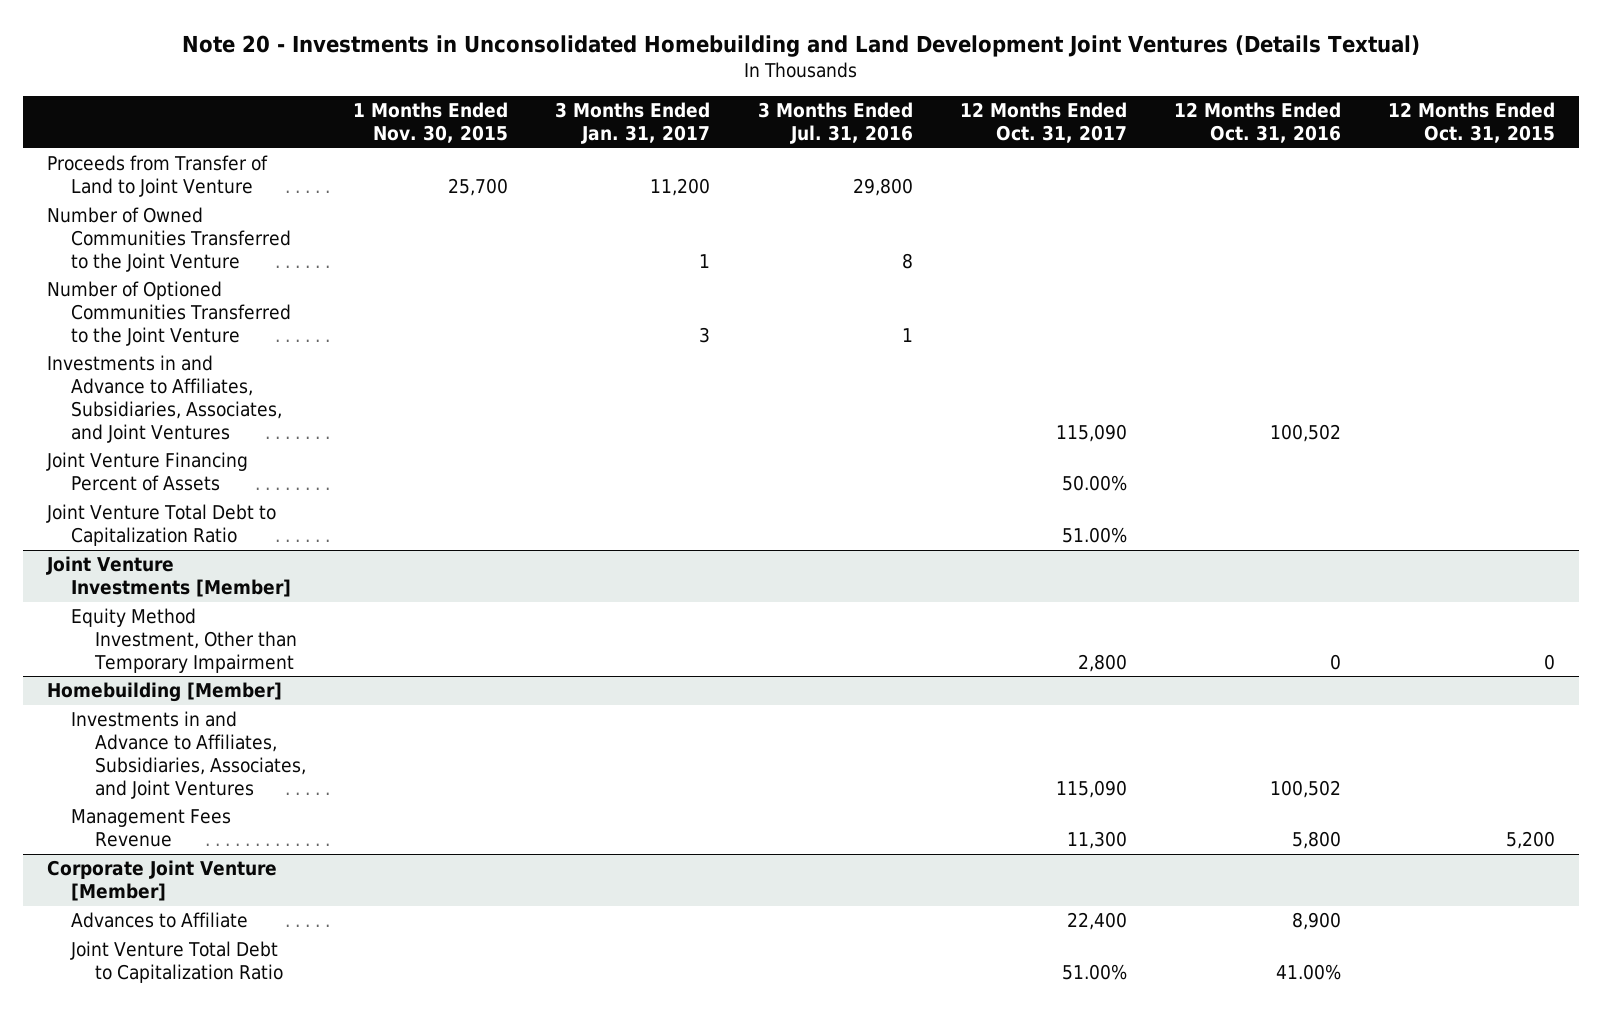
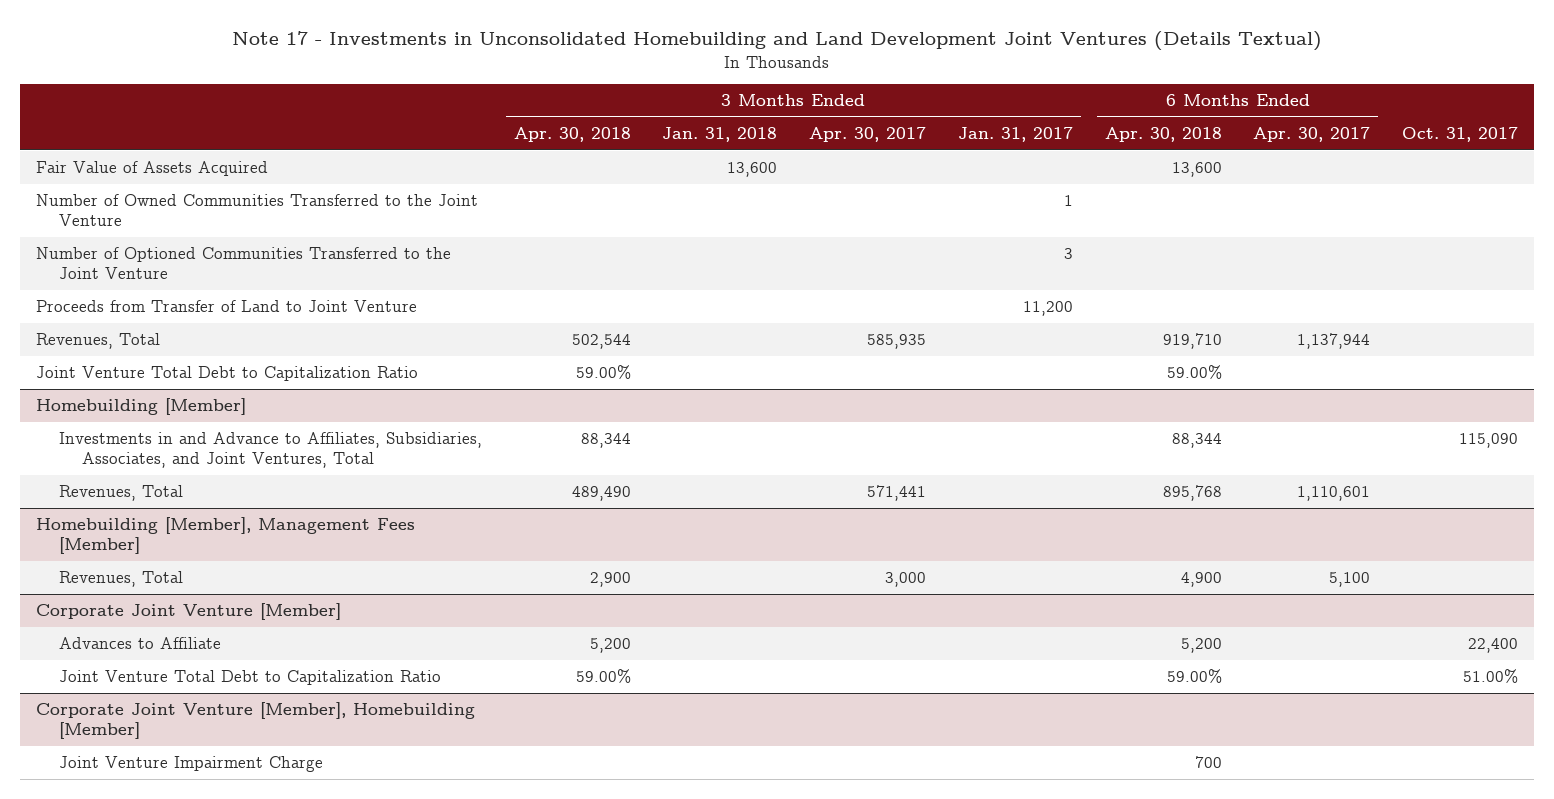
- Note 20 - Investments in Unconsolidated Homebuilding and Land Development Joint Ventures (Details Textual)
+ Note 17 - Investments in Unconsolidated Homebuilding and Land Development Joint Ventures (Details Textual)
- | 1 Months Ended Nov. 30, 2015 | 3 Months Ended Jan. 31, 2017 | 3 Months Ended Jul. 31, 2016 | 12 Months Ended Oct. 31, 2017 | 12 Months Ended Oct. 31, 2016 | 12 Months Ended Oct. 31, 2015
+ | 3 Months Ended Apr. 30, 2018 | 3 Months Ended Jan. 31, 2018 | 3 Months Ended Apr. 30, 2017 | 3 Months Ended Jan. 31, 2017 | 6 Months Ended Apr. 30, 2018 | 6 Months Ended Apr. 30, 2017 | Oct. 31, 2017
+ Fair Value of Assets Acquired | | 13,600 | | | 13,600 | |
- Investments in and Advance to Affiliates, Subsidiaries, Associates, and Joint Ventures | | | | 115,090 | 100,502 |
- Joint Venture Financing Percent of Assets | | | | 50.00% | |
moved down: Proceeds from Transfer of Land to Joint Venture | | | | 11,200 | | |
+ Revenues, Total | 502,544 | | 585,935 | | 919,710 | 1,137,944 |
- Joint Venture Investments [Member]
- Equity Method Investment, Other than Temporary Impairment | | | | 2,800 | 0 | 0
@ Homebuilding [Member]
- Investments in and Advance to Affiliates, Subsidiaries, Associates, and Joint Ventures | | | | 115,090 | 100,502 |
- Management Fees Revenue | | | | 11,300 | 5,800 | 5,200
+ Investments in and Advance to Affiliates, Subsidiaries, Associates, and Joint Ventures, Total | 88,344 | | | | 88,344 | | 115,090
+ Revenues, Total | 489,490 | | 571,441 | | 895,768 | 1,110,601 |
+ Homebuilding [Member], Management Fees [Member]
+ Revenues, Total | 2,900 | | 3,000 | | 4,900 | 5,100 |
+ Corporate Joint Venture [Member], Homebuilding [Member]
+ Joint Venture Impairment Charge | | | | | 700 | |

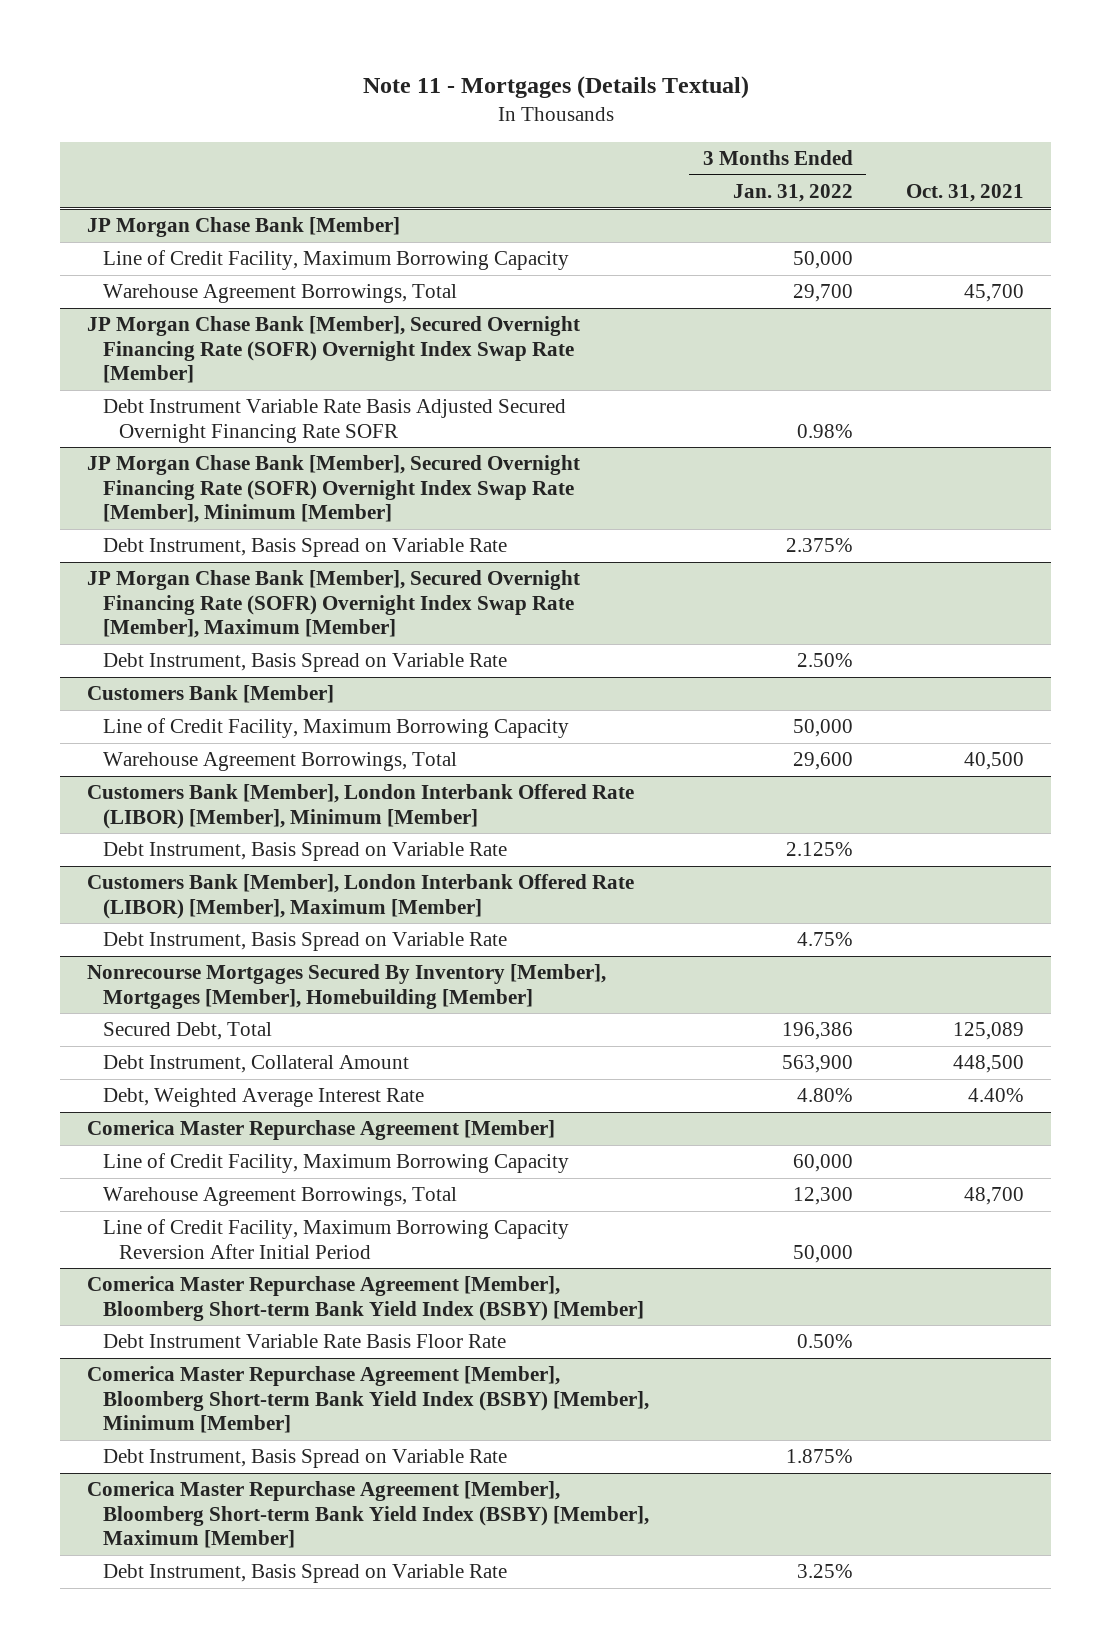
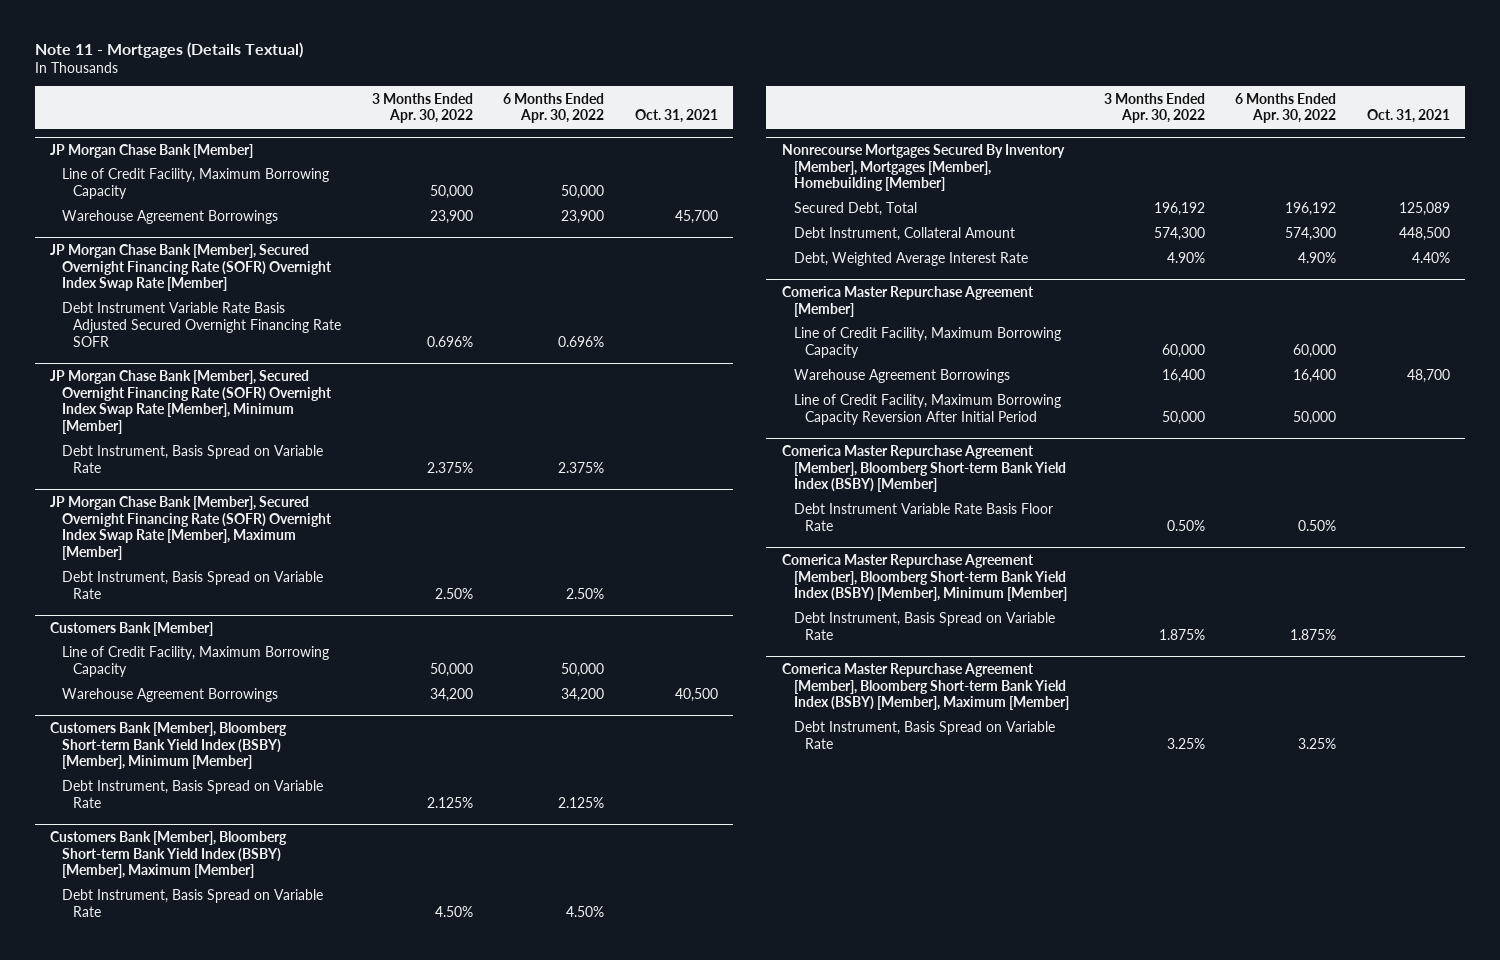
- | 3 Months Ended Jan. 31, 2022 | Oct. 31, 2021
+ | 3 Months Ended Apr. 30, 2022 | 6 Months Ended Apr. 30, 2022 | Oct. 31, 2021
@ JP Morgan Chase Bank [Member]
- Warehouse Agreement Borrowings, Total | 29,700 | 45,700
+ Warehouse Agreement Borrowings | 23,900 | 23,900 | 45,700
@ Customers Bank [Member]
- Warehouse Agreement Borrowings, Total | 29,600 | 40,500
- Customers Bank [Member], London Interbank Offered Rate (LIBOR) [Member], Minimum [Member]
- Debt Instrument, Basis Spread on Variable Rate | 2.125% |
- Customers Bank [Member], London Interbank Offered Rate (LIBOR) [Member], Maximum [Member]
- Debt Instrument, Basis Spread on Variable Rate | 4.75% |
@ Customers Bank [Member]
+ Warehouse Agreement Borrowings | 34,200 | 34,200 | 40,500
+ Customers Bank [Member], Bloomberg Short-term Bank Yield Index (BSBY) [Member], Minimum [Member]
+ Debt Instrument, Basis Spread on Variable Rate | 2.125% | 2.125% |
+ Customers Bank [Member], Bloomberg Short-term Bank Yield Index (BSBY) [Member], Maximum [Member]
+ Debt Instrument, Basis Spread on Variable Rate | 4.50% | 4.50% |
@ Comerica Master Repurchase Agreement [Member]
- Warehouse Agreement Borrowings, Total | 12,300 | 48,700
+ Warehouse Agreement Borrowings | 16,400 | 16,400 | 48,700

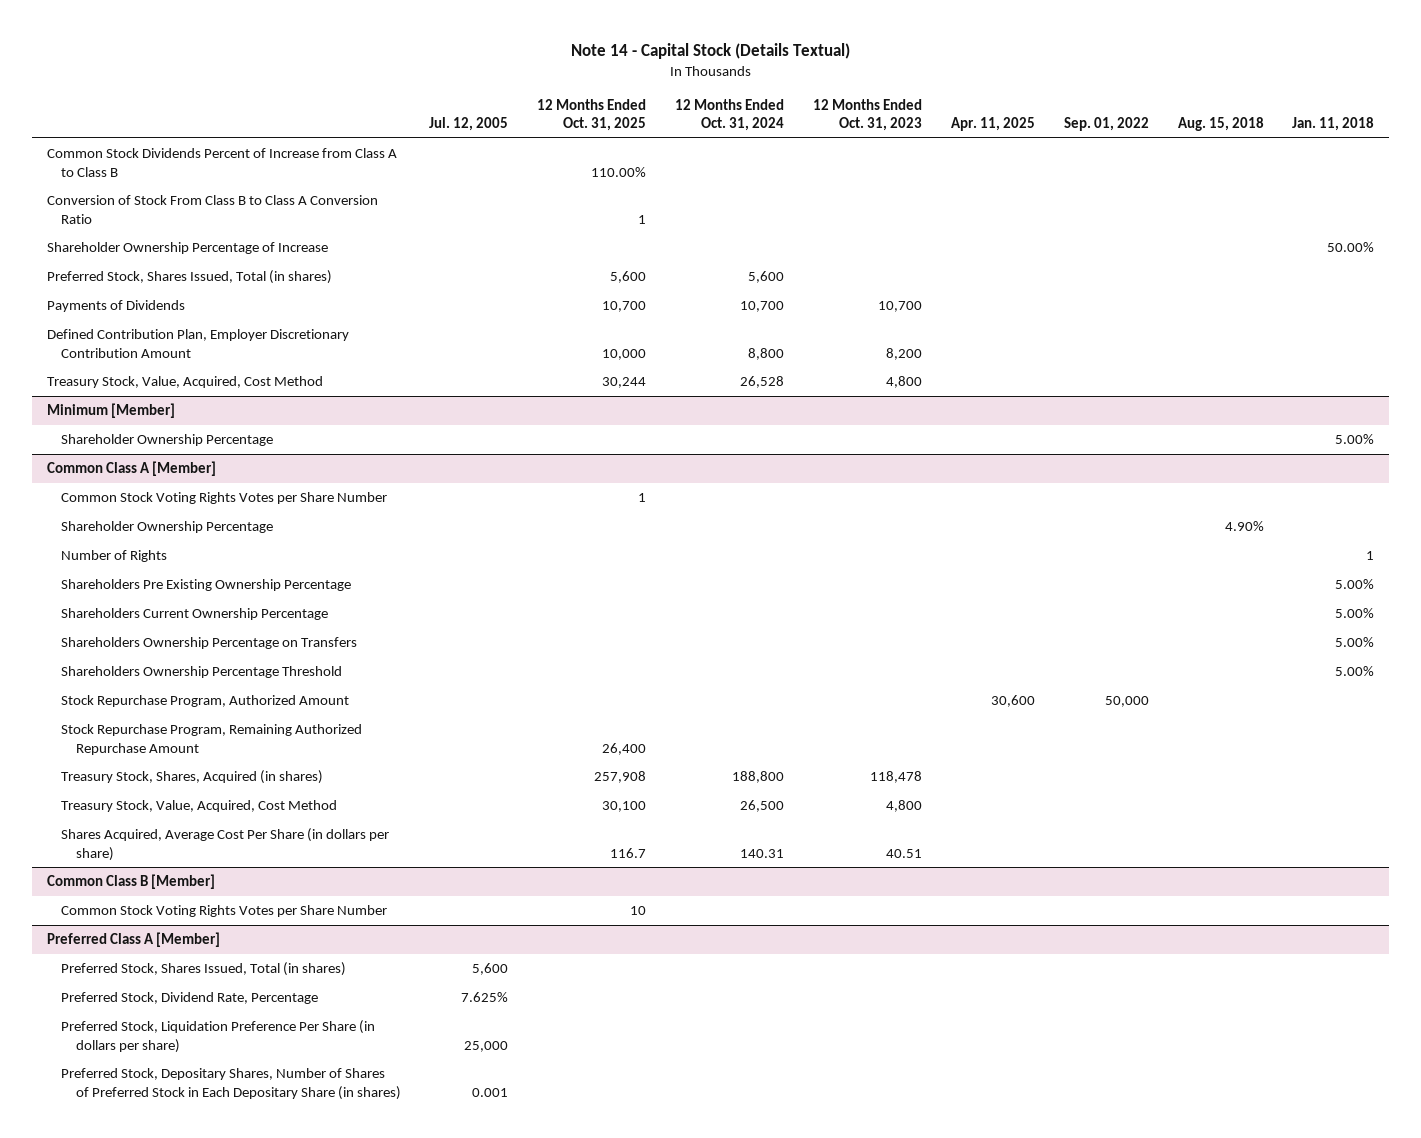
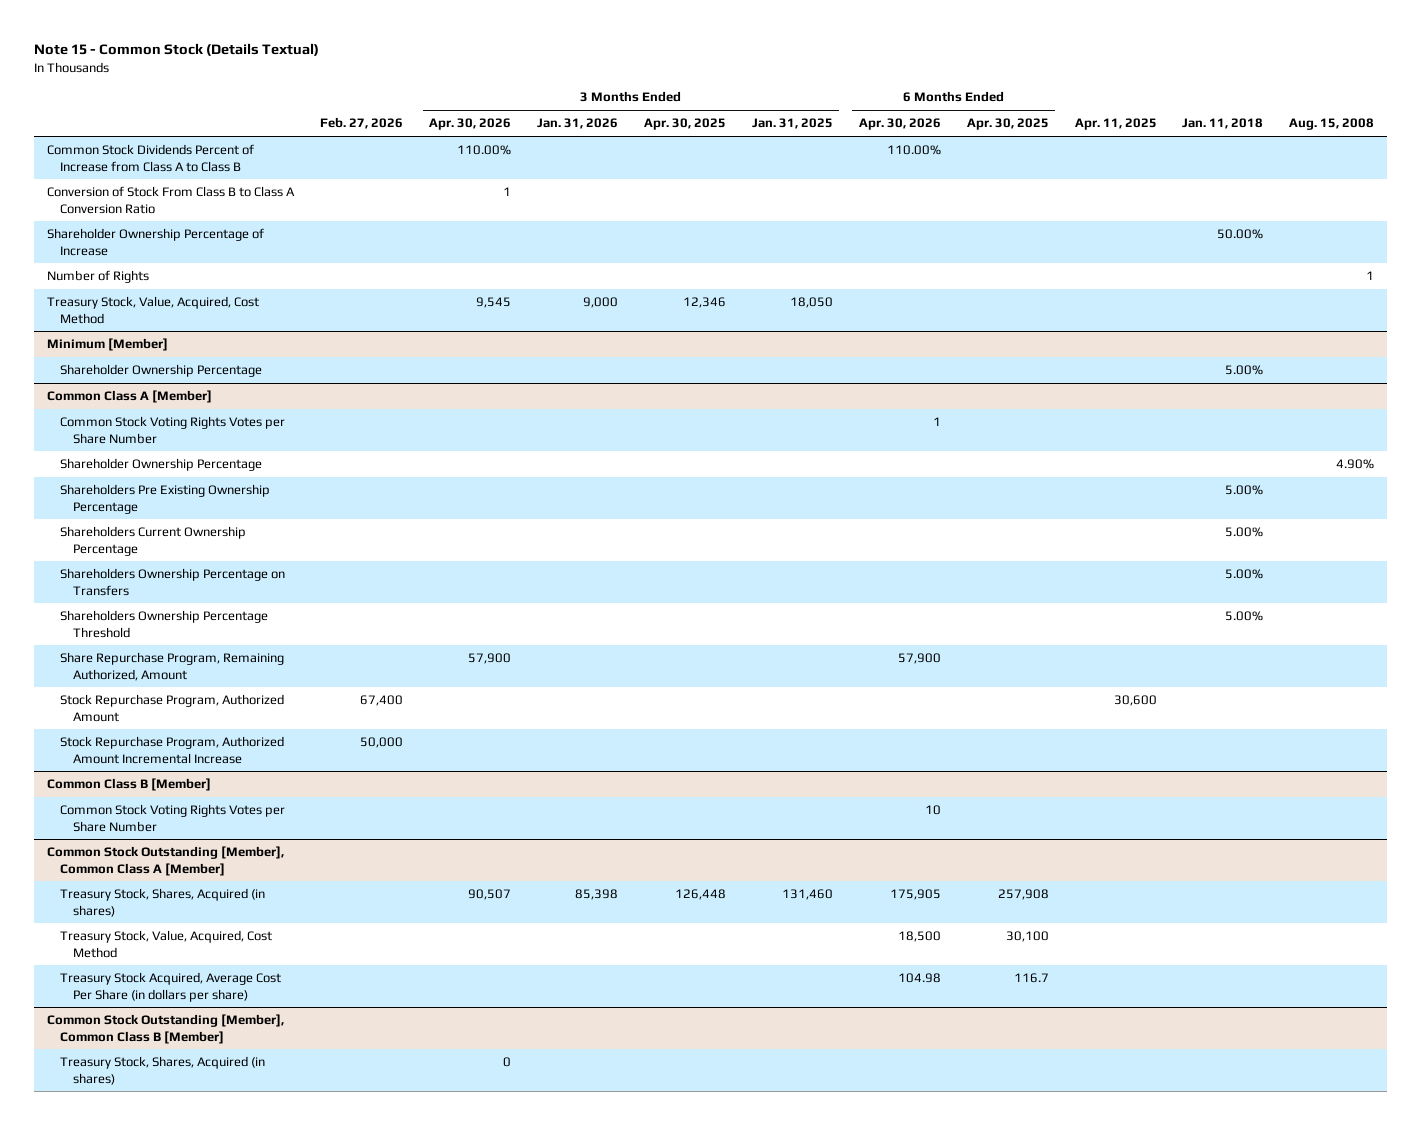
- Note 14 - Capital Stock (Details Textual)
+ Note 15 - Common Stock (Details Textual)
- | Jul. 12, 2005 | 12 Months Ended Oct. 31, 2025 | 12 Months Ended Oct. 31, 2024 | 12 Months Ended Oct. 31, 2023 | Apr. 11, 2025 | Sep. 01, 2022 | Aug. 15, 2018 | Jan. 11, 2018
+ | Feb. 27, 2026 | 3 Months Ended Apr. 30, 2026 | 3 Months Ended Jan. 31, 2026 | 3 Months Ended Apr. 30, 2025 | 3 Months Ended Jan. 31, 2025 | 6 Months Ended Apr. 30, 2026 | 6 Months Ended Apr. 30, 2025 | Apr. 11, 2025 | Jan. 11, 2018 | Aug. 15, 2008
- Preferred Stock, Shares Issued, Total (in shares) | | 5,600 | 5,600 | | | | |
- Payments of Dividends | | 10,700 | 10,700 | 10,700 | | | |
- Defined Contribution Plan, Employer Discretionary Contribution Amount | | 10,000 | 8,800 | 8,200 | | | |
+ Number of Rights | | | | | | | | | | 1
@ Common Class A [Member]
- Number of Rights | | | | | | | | 1
+ Share Repurchase Program, Remaining Authorized, Amount | | 57,900 | | | | 57,900 | | | |
- Stock Repurchase Program, Remaining Authorized Repurchase Amount | | 26,400 | | | | | |
- Treasury Stock, Shares, Acquired (in shares) | | 257,908 | 188,800 | 118,478 | | | |
- Treasury Stock, Value, Acquired, Cost Method | | 30,100 | 26,500 | 4,800 | | | |
- Shares Acquired, Average Cost Per Share (in dollars per share) | | 116.7 | 140.31 | 40.51 | | | |
+ Stock Repurchase Program, Authorized Amount Incremental Increase | 50,000 | | | | | | | | |
- Preferred Class A [Member]
- Preferred Stock, Shares Issued, Total (in shares) | 5,600 | | | | | | |
- Preferred Stock, Dividend Rate, Percentage | 7.625% | | | | | | |
- Preferred Stock, Liquidation Preference Per Share (in dollars per share) | 25,000 | | | | | | |
- Preferred Stock, Depositary Shares, Number of Shares of Preferred Stock in Each Depositary Share (in shares) | 0.001 | | | | | | |
+ Common Stock Outstanding [Member], Common Class A [Member]
+ Treasury Stock, Shares, Acquired (in shares) | | 90,507 | 85,398 | 126,448 | 131,460 | 175,905 | 257,908 | | |
+ Treasury Stock, Value, Acquired, Cost Method | | | | | | 18,500 | 30,100 | | |
+ Treasury Stock Acquired, Average Cost Per Share (in dollars per share) | | | | | | 104.98 | 116.7 | | |
+ Common Stock Outstanding [Member], Common Class B [Member]
+ Treasury Stock, Shares, Acquired (in shares) | | 0 | | | | | | | |

